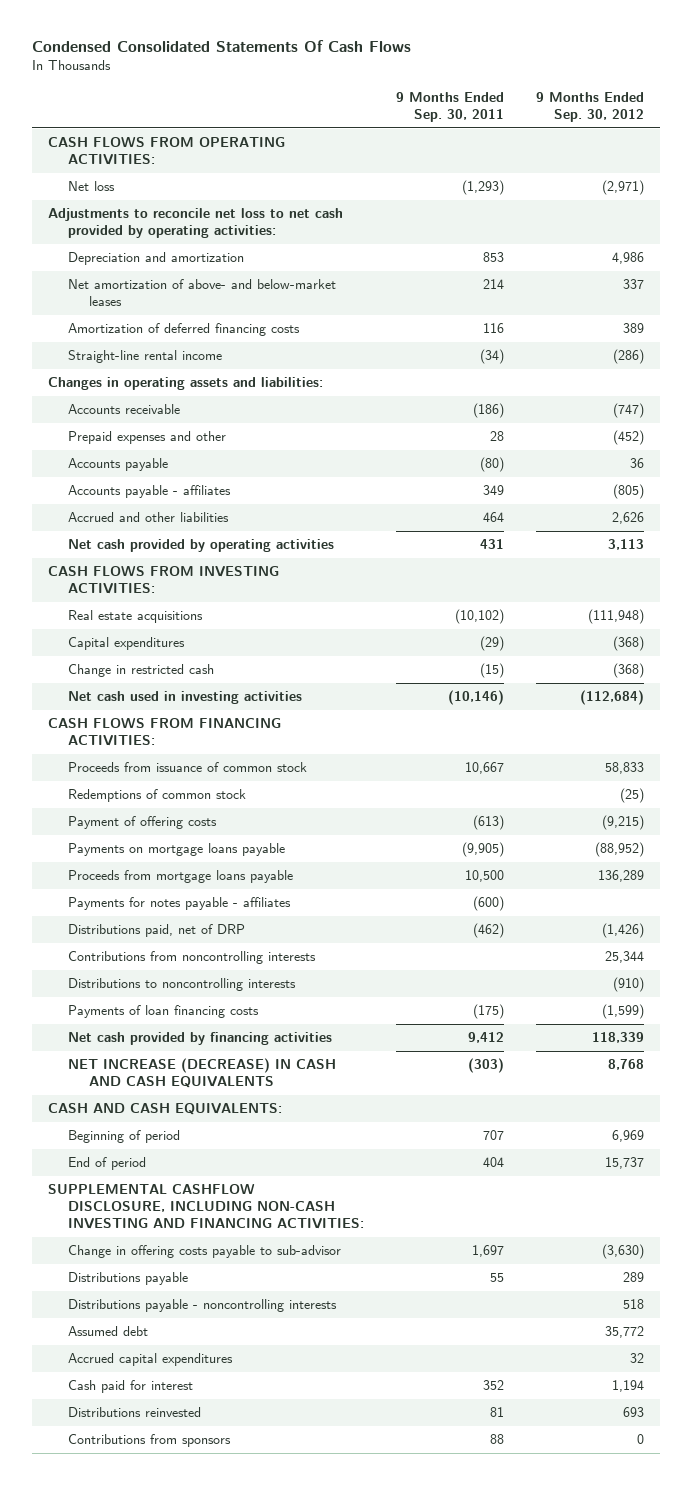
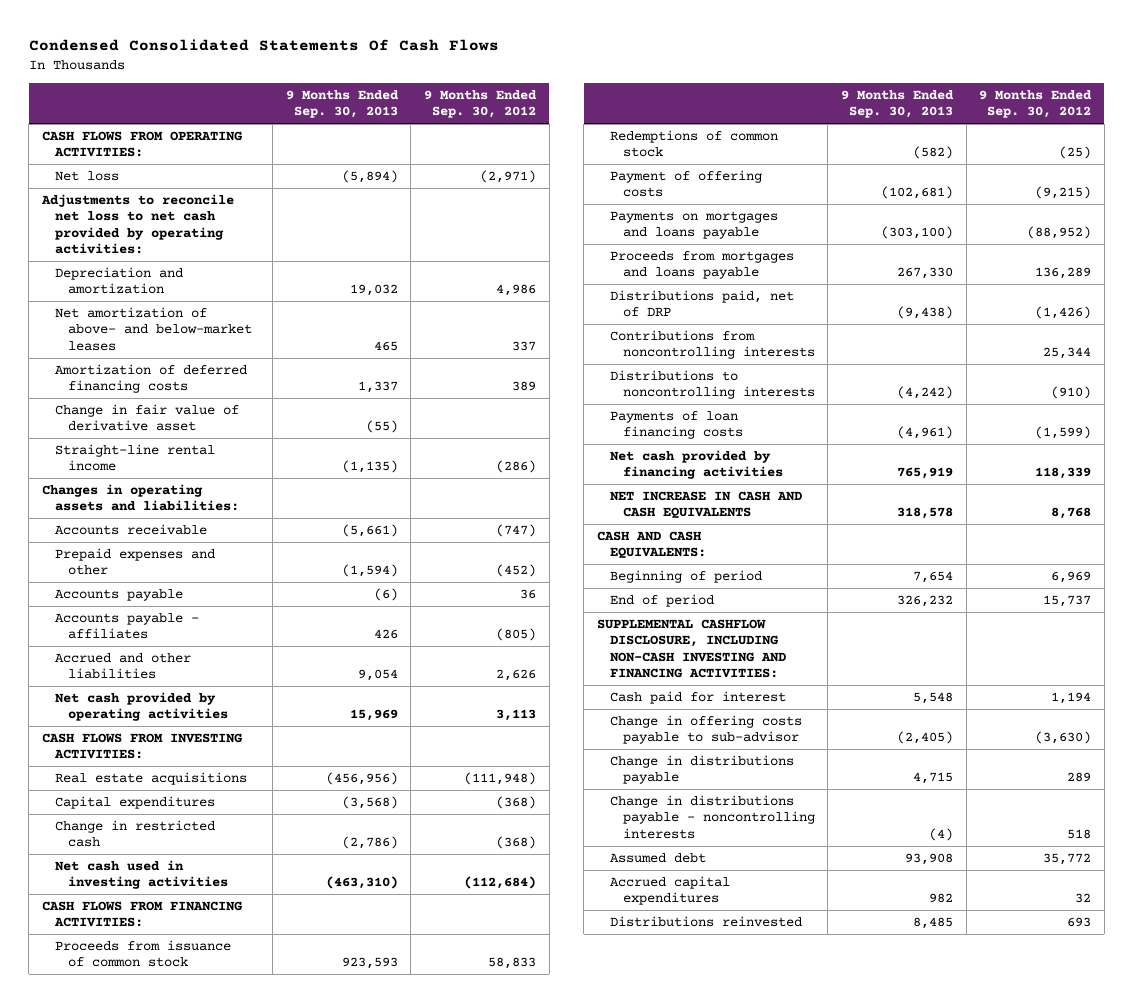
- | 9 Months Ended Sep. 30, 2011 | 9 Months Ended Sep. 30, 2012
+ | 9 Months Ended Sep. 30, 2013 | 9 Months Ended Sep. 30, 2012
+ Change in fair value of derivative asset | (55) |
- Payments on mortgage loans payable | (9,905) | (88,952)
- Proceeds from mortgage loans payable | 10,500 | 136,289
- Payments for notes payable - affiliates | (600) |
+ Payments on mortgages and loans payable | (303,100) | (88,952)
+ Proceeds from mortgages and loans payable | 267,330 | 136,289
- NET INCREASE (DECREASE) IN CASH AND CASH EQUIVALENTS | (303) | 8,768
+ NET INCREASE IN CASH AND CASH EQUIVALENTS | 318,578 | 8,768
moved up: Cash paid for interest | 5,548 | 1,194
- Distributions payable | 55 | 289
- Distributions payable - noncontrolling interests | | 518
+ Change in distributions payable | 4,715 | 289
+ Change in distributions payable - noncontrolling interests | (4) | 518
- Contributions from sponsors | 88 | 0

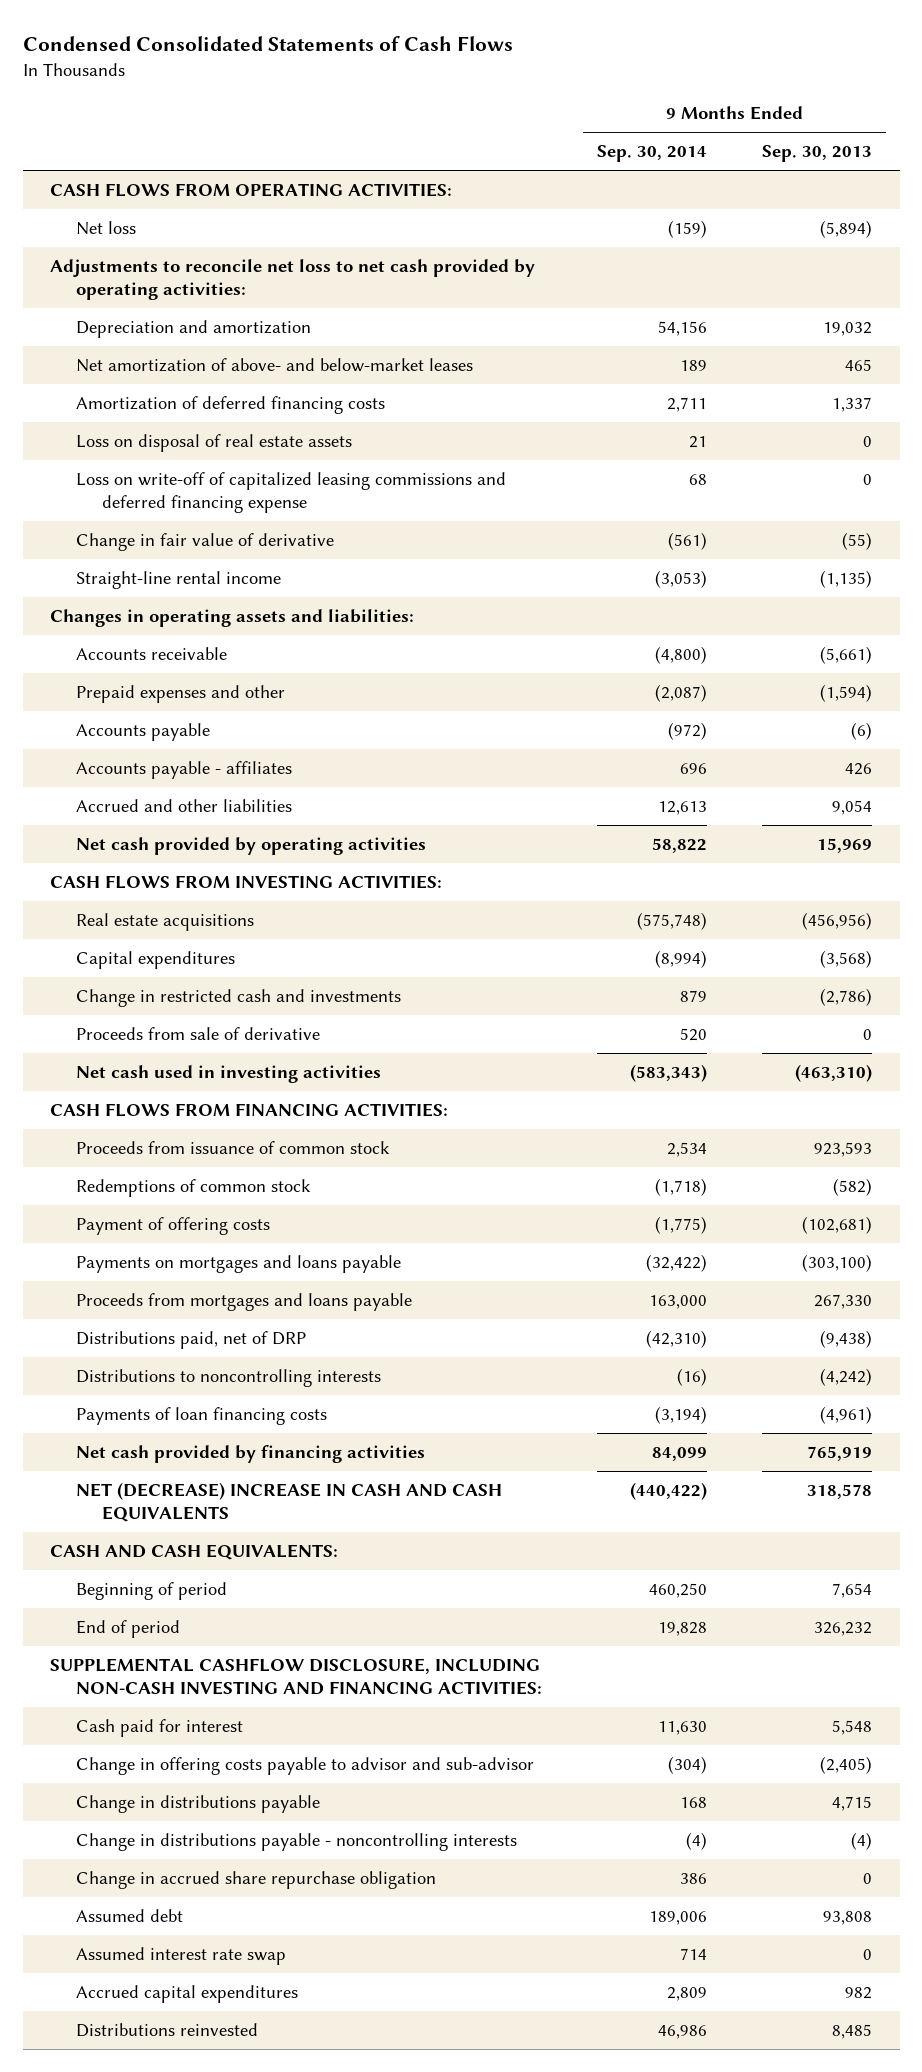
- Condensed Consolidated Statements Of Cash Flows
+ Condensed Consolidated Statements of Cash Flows
- | 9 Months Ended Sep. 30, 2013 | 9 Months Ended Sep. 30, 2012
+ | 9 Months Ended Sep. 30, 2014 | 9 Months Ended Sep. 30, 2013
- Change in fair value of derivative asset | (55) |
+ Loss on disposal of real estate assets | 21 | 0
+ Loss on write-off of capitalized leasing commissions and deferred financing expense | 68 | 0
+ Change in fair value of derivative | (561) | (55)
- Change in restricted cash | (2,786) | (368)
+ Change in restricted cash and investments | 879 | (2,786)
+ Proceeds from sale of derivative | 520 | 0
- Contributions from noncontrolling interests | | 25,344
- NET INCREASE IN CASH AND CASH EQUIVALENTS | 318,578 | 8,768
+ NET (DECREASE) INCREASE IN CASH AND CASH EQUIVALENTS | (440,422) | 318,578
- Change in offering costs payable to sub-advisor | (2,405) | (3,630)
+ Change in offering costs payable to advisor and sub-advisor | (304) | (2,405)
- Assumed debt | 93,908 | 35,772
+ Change in accrued share repurchase obligation | 386 | 0
+ Assumed debt | 189,006 | 93,808
+ Assumed interest rate swap | 714 | 0

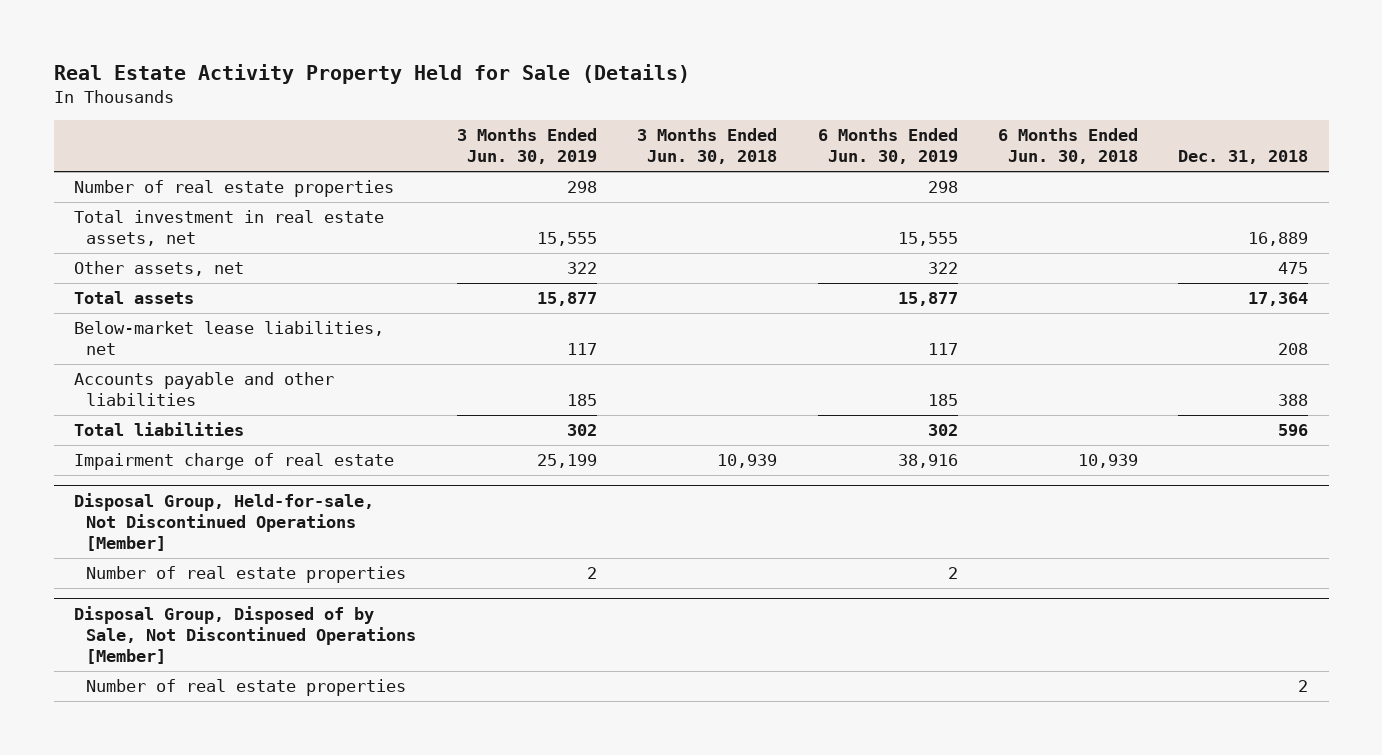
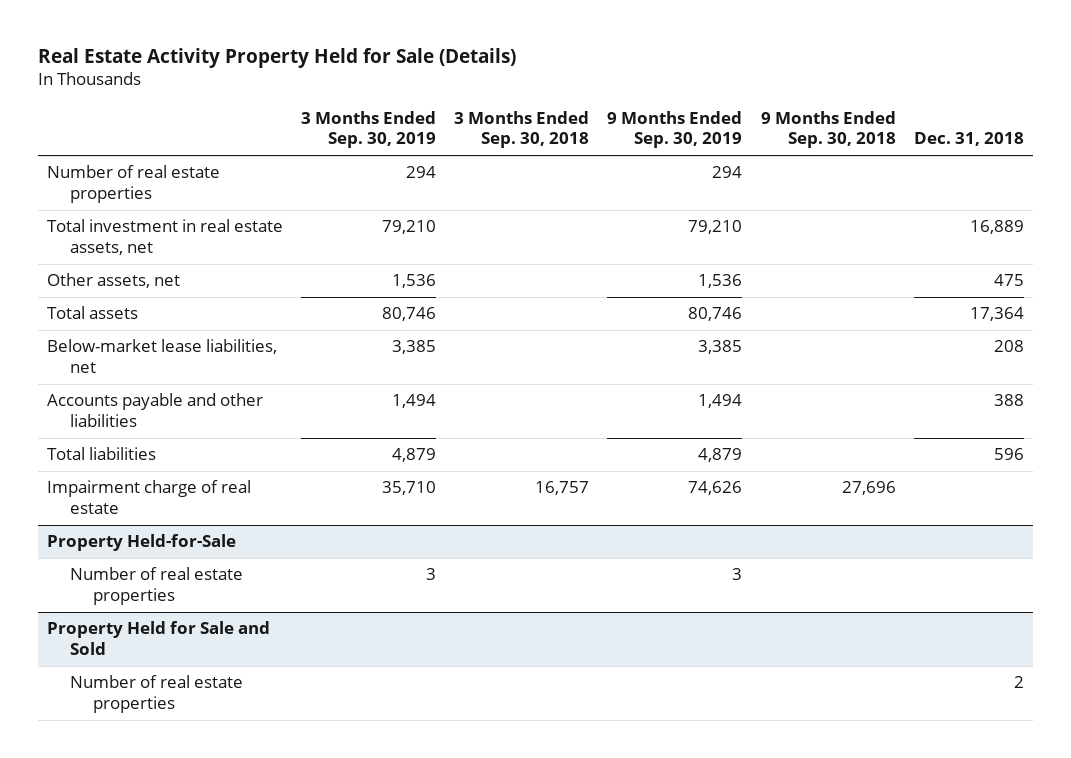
- | 3 Months Ended Jun. 30, 2019 | 3 Months Ended Jun. 30, 2018 | 6 Months Ended Jun. 30, 2019 | 6 Months Ended Jun. 30, 2018 | Dec. 31, 2018
+ | 3 Months Ended Sep. 30, 2019 | 3 Months Ended Sep. 30, 2018 | 9 Months Ended Sep. 30, 2019 | 9 Months Ended Sep. 30, 2018 | Dec. 31, 2018
- Disposal Group, Held-for-sale, Not Discontinued Operations [Member]
+ Property Held-for-Sale
- Disposal Group, Disposed of by Sale, Not Discontinued Operations [Member]
+ Property Held for Sale and Sold

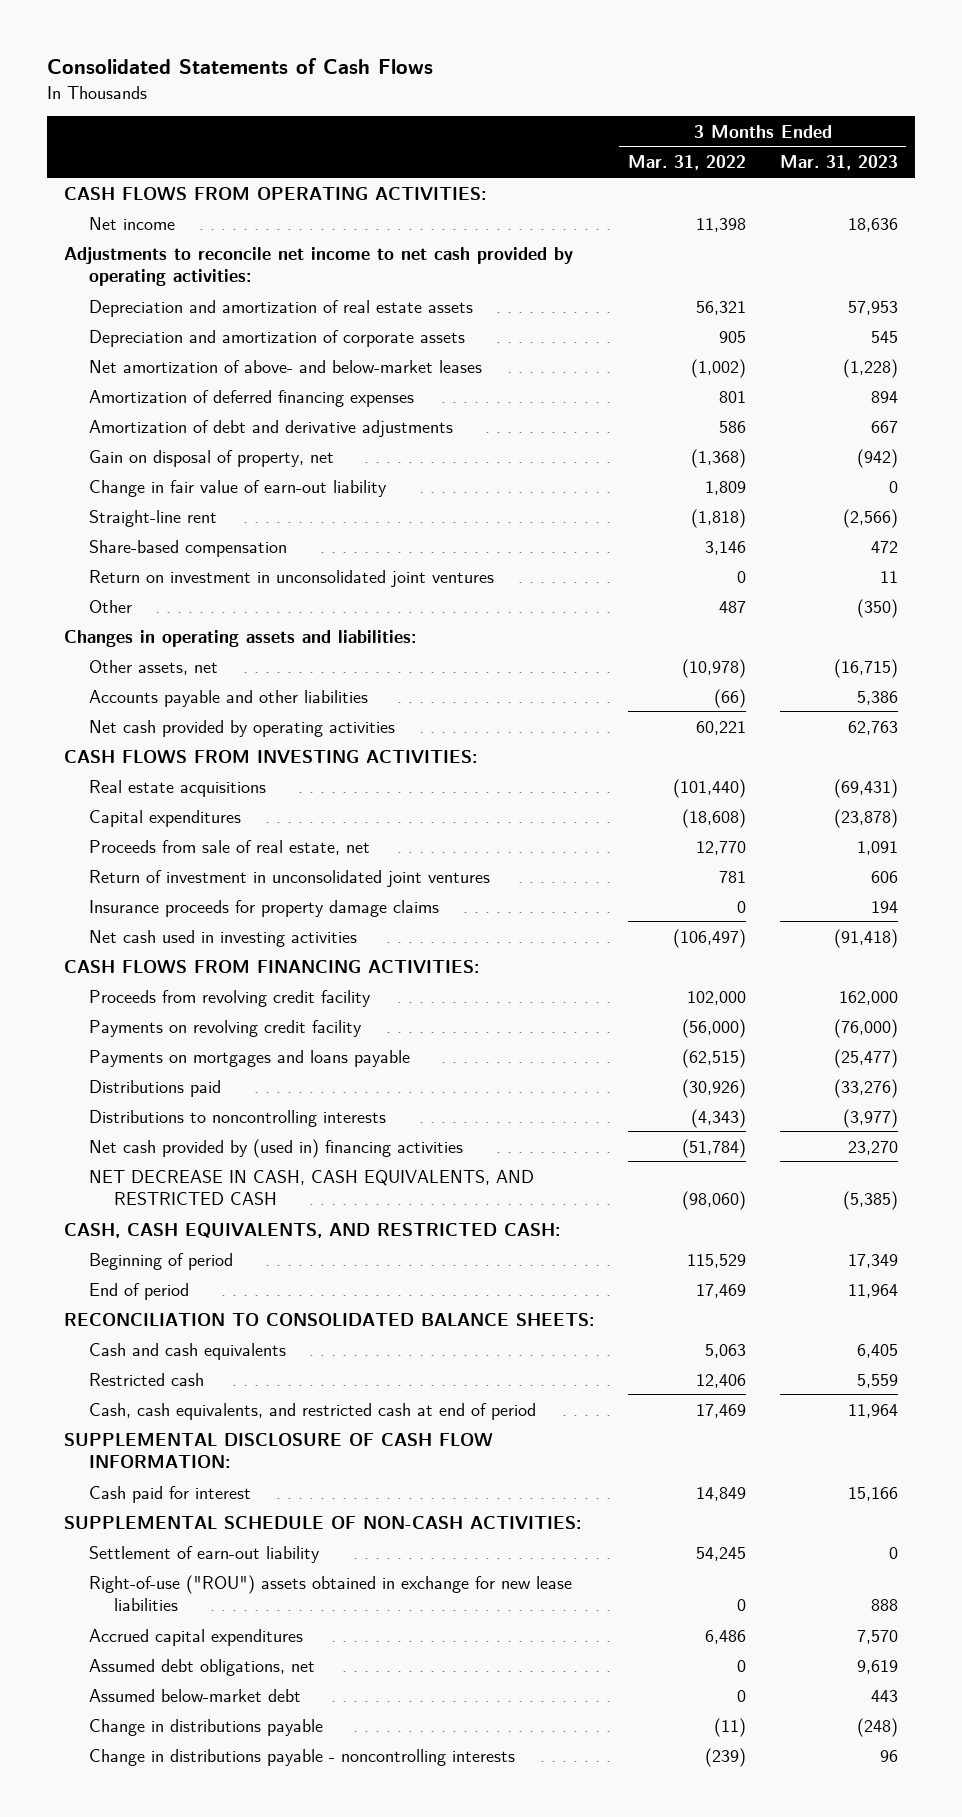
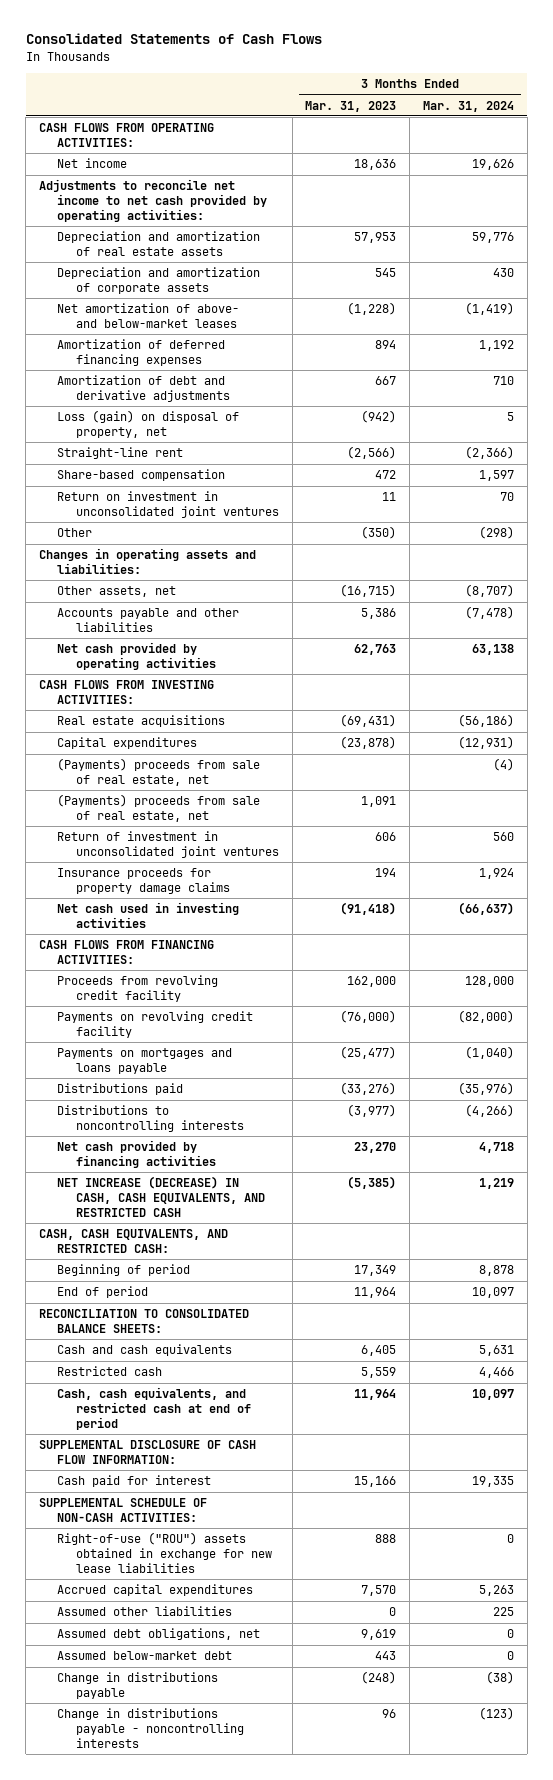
- | 3 Months Ended Mar. 31, 2022 | 3 Months Ended Mar. 31, 2023
+ | 3 Months Ended Mar. 31, 2023 | 3 Months Ended Mar. 31, 2024
- Gain on disposal of property, net | (1,368) | (942)
- Change in fair value of earn-out liability | 1,809 | 0
+ Loss (gain) on disposal of property, net | (942) | 5
- Proceeds from sale of real estate, net | 12,770 | 1,091
+ (Payments) proceeds from sale of real estate, net | | (4)
+ (Payments) proceeds from sale of real estate, net | 1,091 |
- Net cash provided by (used in) financing activities | (51,784) | 23,270
- NET DECREASE IN CASH, CASH EQUIVALENTS, AND RESTRICTED CASH | (98,060) | (5,385)
+ Net cash provided by financing activities | 23,270 | 4,718
+ NET INCREASE (DECREASE) IN CASH, CASH EQUIVALENTS, AND RESTRICTED CASH | (5,385) | 1,219
- Settlement of earn-out liability | 54,245 | 0
+ Assumed other liabilities | 0 | 225

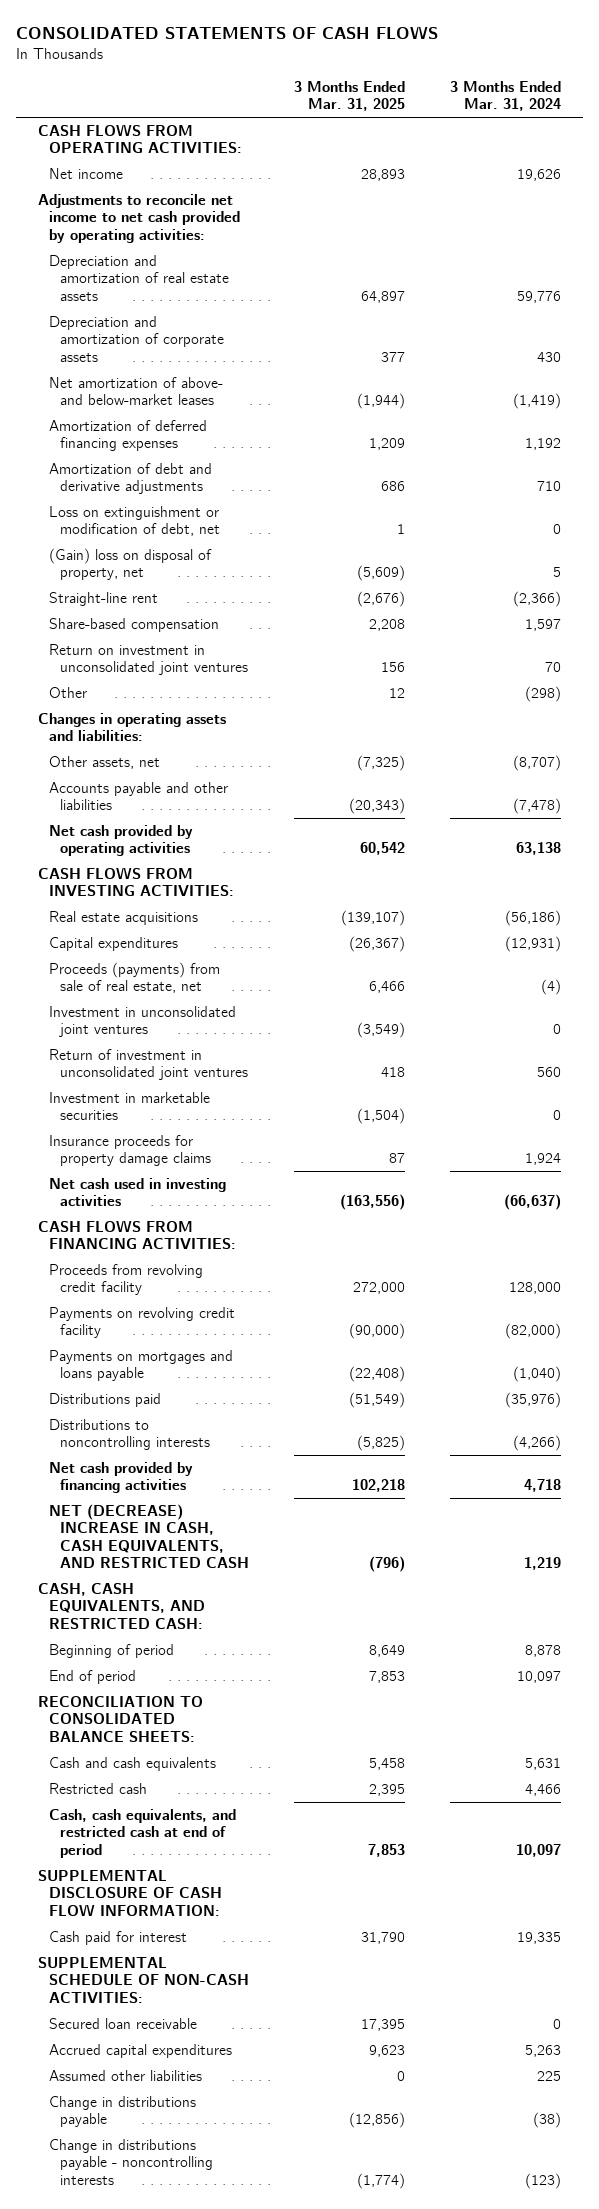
- Consolidated Statements of Cash Flows
+ CONSOLIDATED STATEMENTS OF CASH FLOWS
- | 3 Months Ended Mar. 31, 2023 | 3 Months Ended Mar. 31, 2024
+ | 3 Months Ended Mar. 31, 2025 | 3 Months Ended Mar. 31, 2024
- Loss (gain) on disposal of property, net | (942) | 5
+ Loss on extinguishment or modification of debt, net | 1 | 0
+ (Gain) loss on disposal of property, net | (5,609) | 5
- (Payments) proceeds from sale of real estate, net | | (4)
- (Payments) proceeds from sale of real estate, net | 1,091 |
+ Proceeds (payments) from sale of real estate, net | 6,466 | (4)
+ Investment in unconsolidated joint ventures | (3,549) | 0
+ Investment in marketable securities | (1,504) | 0
- NET INCREASE (DECREASE) IN CASH, CASH EQUIVALENTS, AND RESTRICTED CASH | (5,385) | 1,219
+ NET (DECREASE) INCREASE IN CASH, CASH EQUIVALENTS, AND RESTRICTED CASH | (796) | 1,219
- Right-of-use ("ROU") assets obtained in exchange for new lease liabilities | 888 | 0
+ Secured loan receivable | 17,395 | 0
- Assumed debt obligations, net | 9,619 | 0
- Assumed below-market debt | 443 | 0

